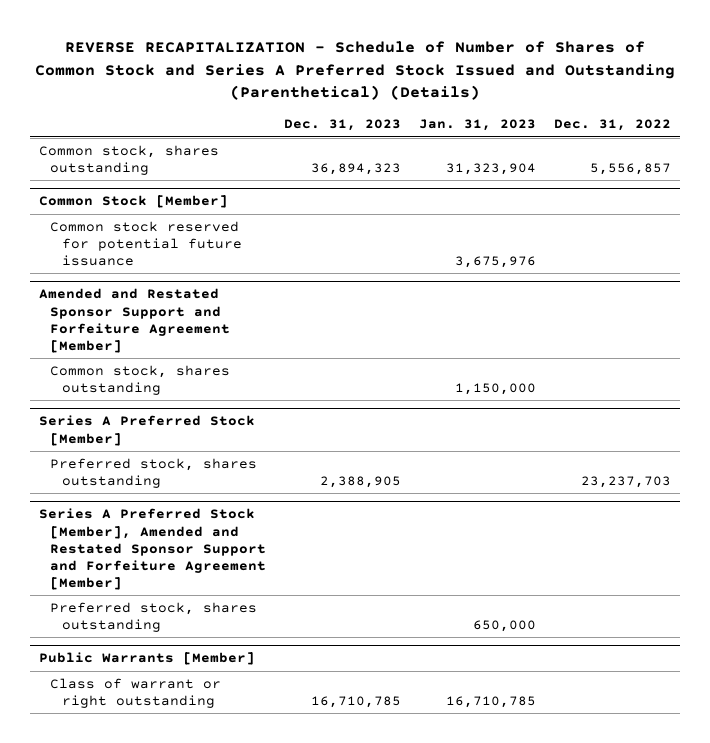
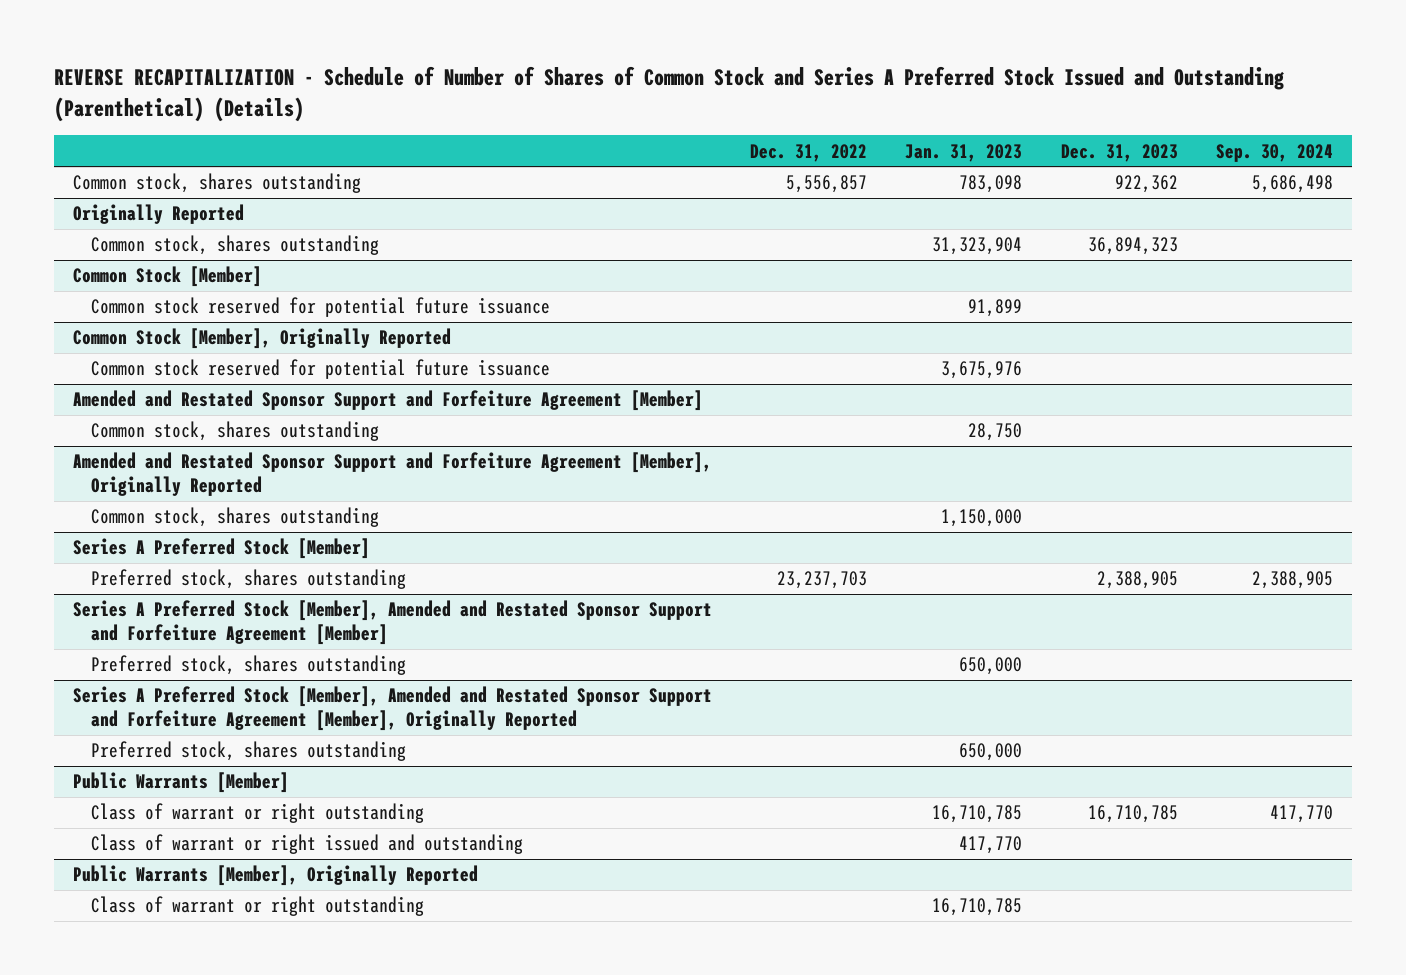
- | Dec. 31, 2023 | Jan. 31, 2023 | Dec. 31, 2022
+ | Dec. 31, 2022 | Jan. 31, 2023 | Dec. 31, 2023 | Sep. 30, 2024
- Common stock, shares outstanding | 36,894,323 | 31,323,904 | 5,556,857
+ Common stock, shares outstanding | 5,556,857 | 783,098 | 922,362 | 5,686,498
+ Originally Reported
+ Common stock, shares outstanding | | 31,323,904 | 36,894,323 |
@ Common Stock [Member]
+ Common stock reserved for potential future issuance | | 91,899 | |
+ Common Stock [Member], Originally Reported
@ Amended and Restated Sponsor Support and Forfeiture Agreement [Member]
+ Common stock, shares outstanding | | 28,750 | |
+ Amended and Restated Sponsor Support and Forfeiture Agreement [Member], Originally Reported
+ Series A Preferred Stock [Member], Amended and Restated Sponsor Support and Forfeiture Agreement [Member], Originally Reported
+ Preferred stock, shares outstanding | | 650,000 | |
@ Public Warrants [Member]
+ Class of warrant or right issued and outstanding | | 417,770 | |
+ Public Warrants [Member], Originally Reported
+ Class of warrant or right outstanding | | 16,710,785 | |

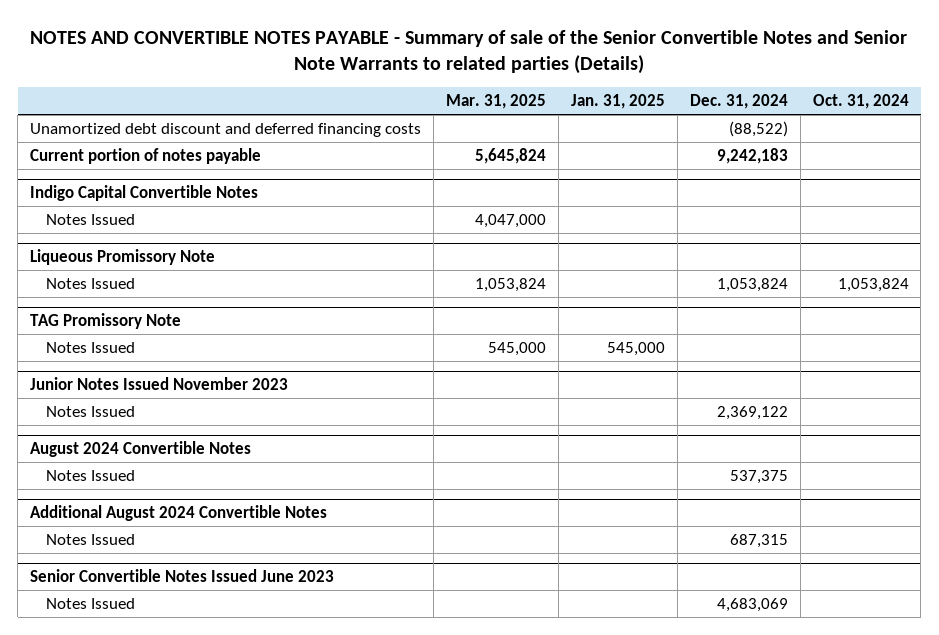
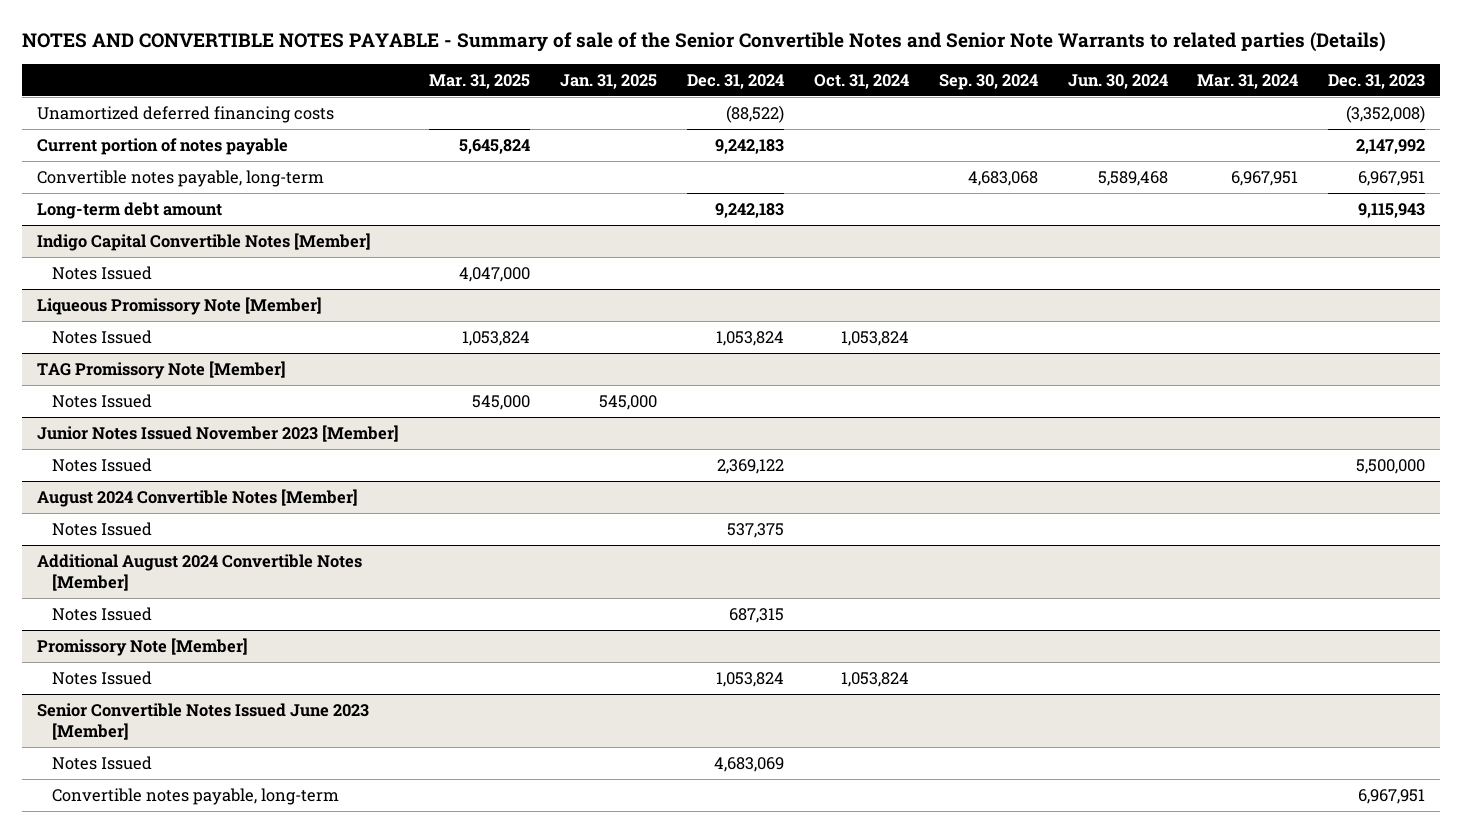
- | Mar. 31, 2025 | Jan. 31, 2025 | Dec. 31, 2024 | Oct. 31, 2024
+ | Mar. 31, 2025 | Jan. 31, 2025 | Dec. 31, 2024 | Oct. 31, 2024 | Sep. 30, 2024 | Jun. 30, 2024 | Mar. 31, 2024 | Dec. 31, 2023
- Unamortized debt discount and deferred financing costs | | | (88,522) |
+ Unamortized deferred financing costs | | | (88,522) | | | | | (3,352,008)
- Indigo Capital Convertible Notes
+ Convertible notes payable, long-term | | | | | 4,683,068 | 5,589,468 | 6,967,951 | 6,967,951
+ Long-term debt amount | | | 9,242,183 | | | | | 9,115,943
+ Indigo Capital Convertible Notes [Member]
- Liqueous Promissory Note
+ Liqueous Promissory Note [Member]
- TAG Promissory Note
+ TAG Promissory Note [Member]
- Junior Notes Issued November 2023
+ Junior Notes Issued November 2023 [Member]
- August 2024 Convertible Notes
+ August 2024 Convertible Notes [Member]
- Additional August 2024 Convertible Notes
+ Additional August 2024 Convertible Notes [Member]
- Senior Convertible Notes Issued June 2023
+ Promissory Note [Member]
+ Notes Issued | | | 1,053,824 | 1,053,824 | | | |
+ Senior Convertible Notes Issued June 2023 [Member]
+ Convertible notes payable, long-term | | | | | | | | 6,967,951

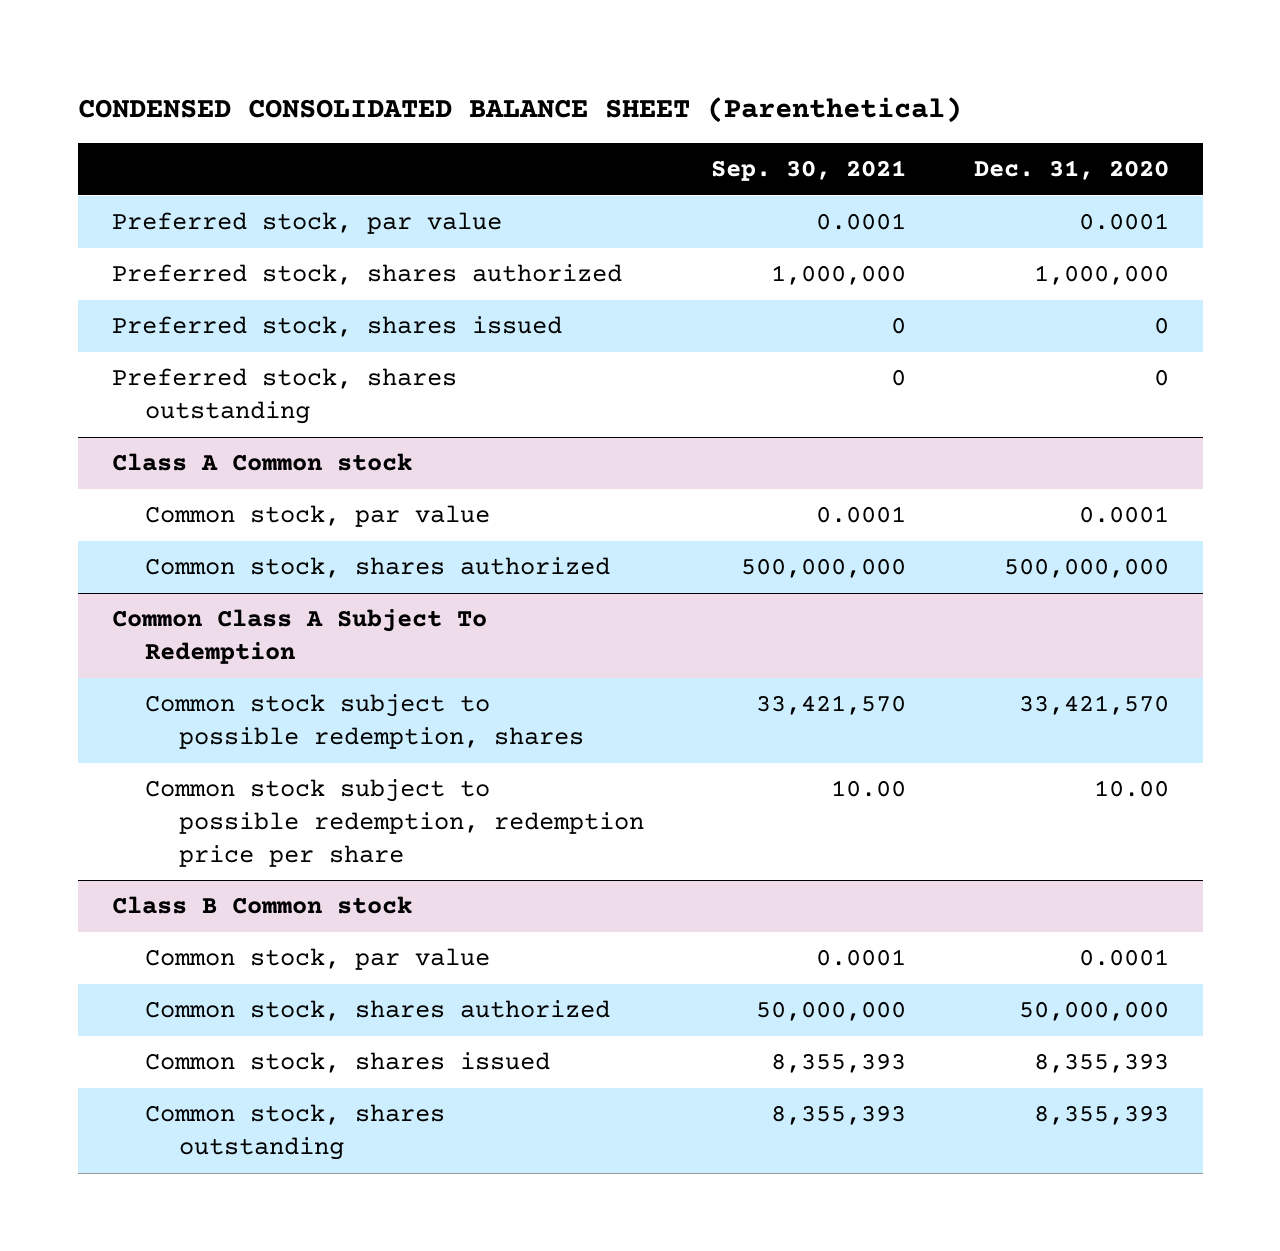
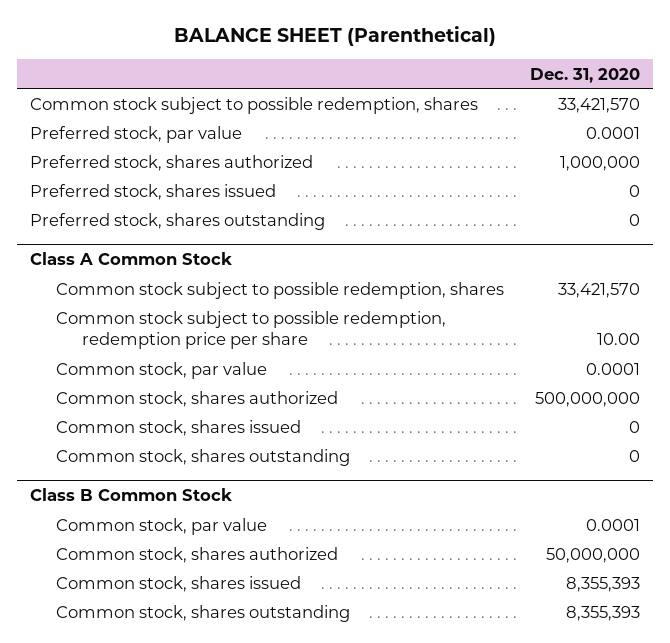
- CONDENSED CONSOLIDATED BALANCE SHEET (Parenthetical)
+ BALANCE SHEET (Parenthetical)
- | Sep. 30, 2021 | Dec. 31, 2020
+ | Dec. 31, 2020
+ Common stock subject to possible redemption, shares | 33,421,570
- Class A Common stock
- Common stock, par value | 0.0001 | 0.0001
- Common stock, shares authorized | 500,000,000 | 500,000,000
- Common Class A Subject To Redemption
+ Class A Common Stock
- Class B Common stock
+ Common stock, shares authorized | 500,000,000
+ Common stock, shares issued | 0
+ Common stock, shares outstanding | 0
+ Class B Common Stock
+ Common stock, par value | 0.0001

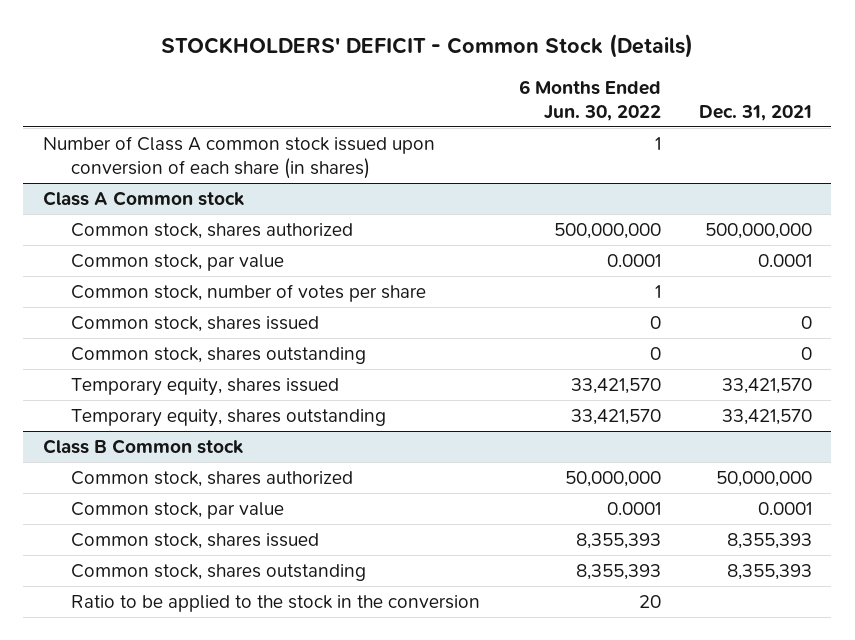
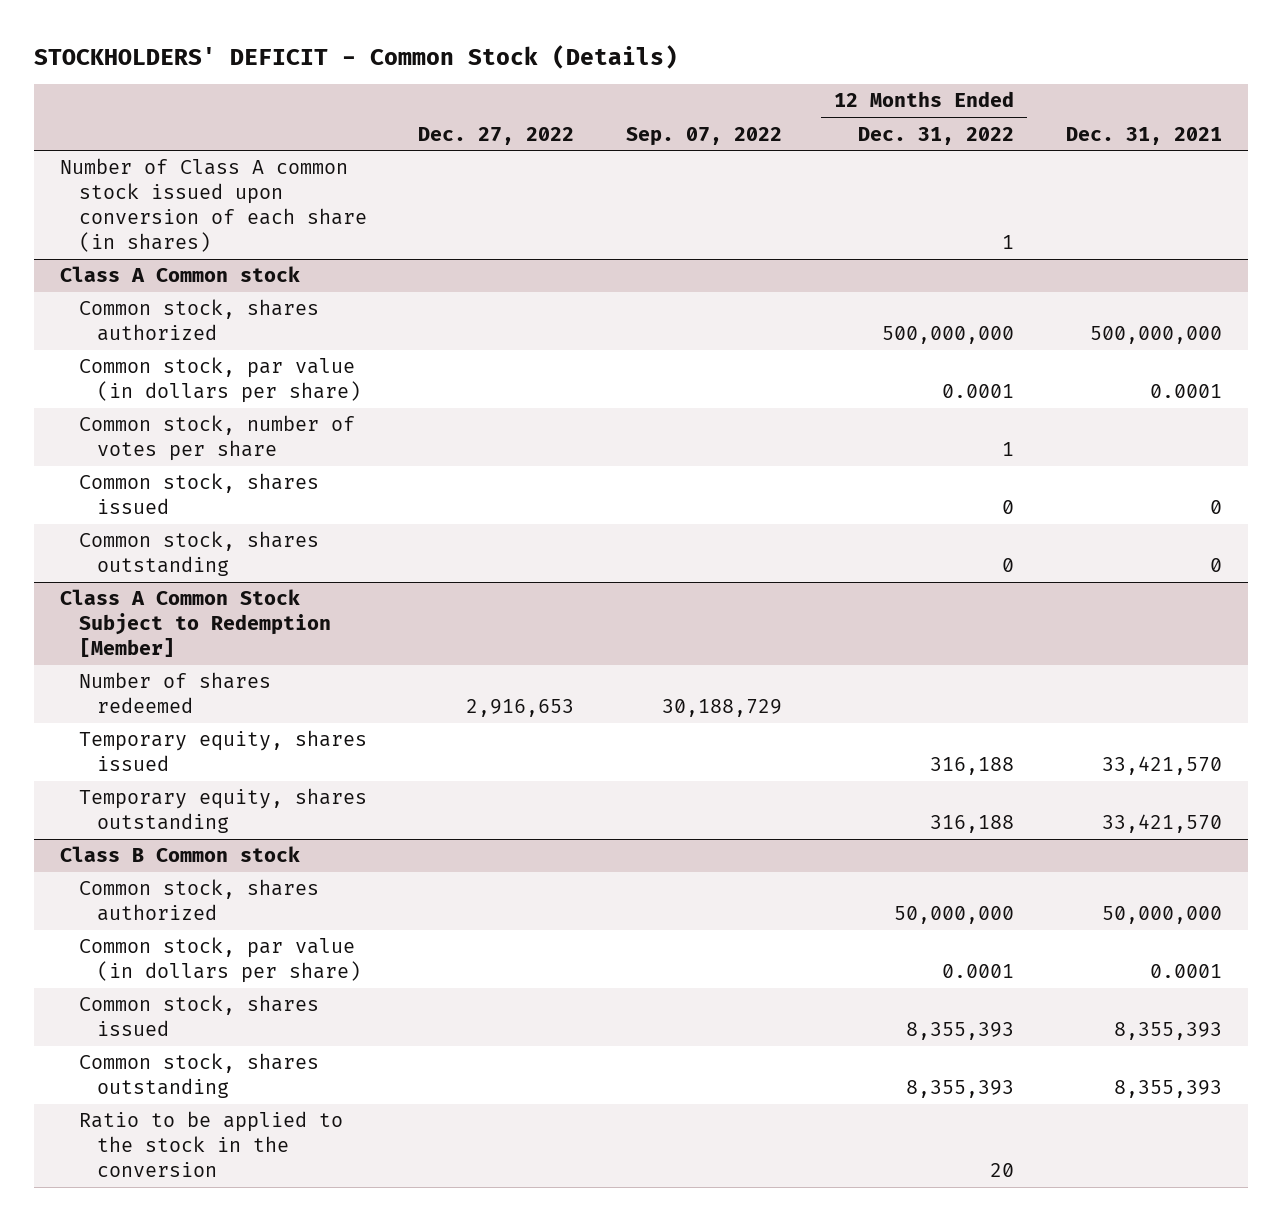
- | 6 Months Ended Jun. 30, 2022 | Dec. 31, 2021
+ | Dec. 27, 2022 | Sep. 07, 2022 | 12 Months Ended Dec. 31, 2022 | Dec. 31, 2021
@ Class A Common stock
- Common stock, par value | 0.0001 | 0.0001
+ Common stock, par value (in dollars per share) | | | 0.0001 | 0.0001
+ Class A Common Stock Subject to Redemption [Member]
+ Number of shares redeemed | 2,916,653 | 30,188,729 | |
@ Class B Common stock
- Common stock, par value | 0.0001 | 0.0001
+ Common stock, par value (in dollars per share) | | | 0.0001 | 0.0001

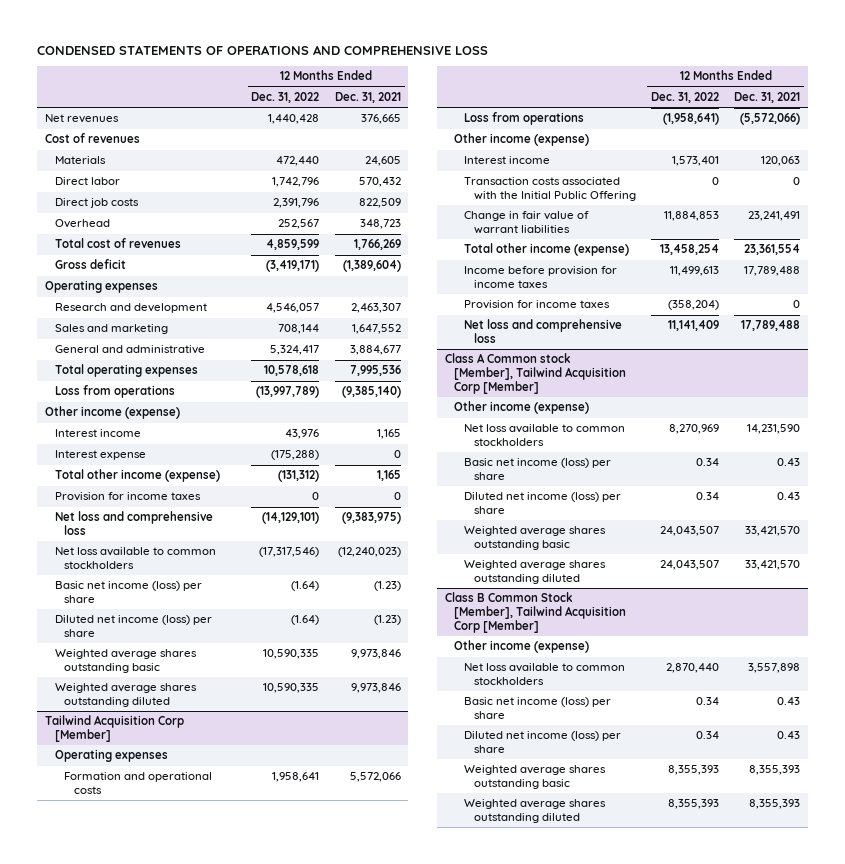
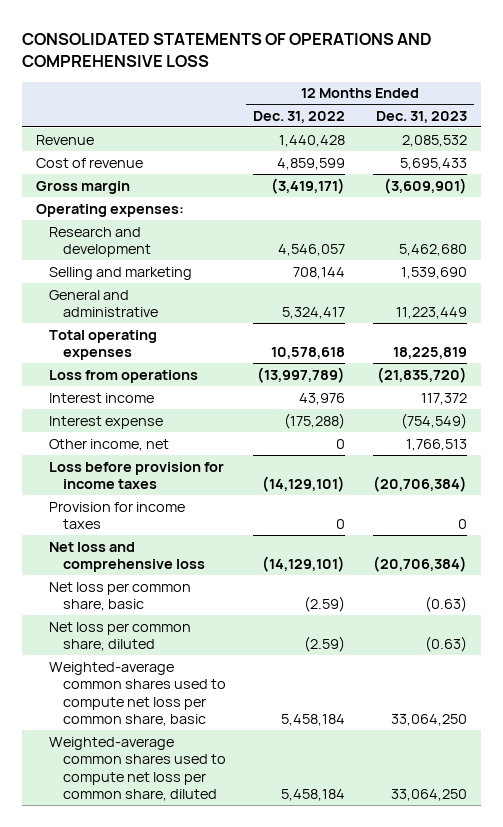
- CONDENSED STATEMENTS OF OPERATIONS AND COMPREHENSIVE LOSS
+ CONSOLIDATED STATEMENTS OF OPERATIONS AND COMPREHENSIVE LOSS
- | 12 Months Ended Dec. 31, 2022 | 12 Months Ended Dec. 31, 2021
+ | 12 Months Ended Dec. 31, 2022 | 12 Months Ended Dec. 31, 2023
- Net revenues | 1,440,428 | 376,665
- Cost of revenues
- Materials | 472,440 | 24,605
- Direct labor | 1,742,796 | 570,432
- Direct job costs | 2,391,796 | 822,509
- Overhead | 252,567 | 348,723
- Total cost of revenues | 4,859,599 | 1,766,269
- Gross deficit | (3,419,171) | (1,389,604)
- Operating expenses
+ Revenue | 1,440,428 | 2,085,532
+ Cost of revenue | 4,859,599 | 5,695,433
+ Gross margin | (3,419,171) | (3,609,901)
+ Operating expenses:
- Sales and marketing | 708,144 | 1,647,552
+ Selling and marketing | 708,144 | 1,539,690
- Other income (expense)
- Total other income (expense) | (131,312) | 1,165
+ Other income, net | 0 | 1,766,513
+ Loss before provision for income taxes | (14,129,101) | (20,706,384)
- Net loss available to common stockholders | (17,317,546) | (12,240,023)
- Basic net income (loss) per share | (1.64) | (1.23)
- Diluted net income (loss) per share | (1.64) | (1.23)
- Weighted average shares outstanding basic | 10,590,335 | 9,973,846
- Weighted average shares outstanding diluted | 10,590,335 | 9,973,846
- Tailwind Acquisition Corp [Member]
- Operating expenses
- Formation and operational costs | 1,958,641 | 5,572,066
- Loss from operations | (1,958,641) | (5,572,066)
- Other income (expense)
- Interest income | 1,573,401 | 120,063
- Transaction costs associated with the Initial Public Offering | 0 | 0
- Change in fair value of warrant liabilities | 11,884,853 | 23,241,491
- Total other income (expense) | 13,458,254 | 23,361,554
- Income before provision for income taxes | 11,499,613 | 17,789,488
- Provision for income taxes | (358,204) | 0
- Net loss and comprehensive loss | 11,141,409 | 17,789,488
- Class A Common stock [Member], Tailwind Acquisition Corp [Member]
- Other income (expense)
- Net loss available to common stockholders | 8,270,969 | 14,231,590
- Basic net income (loss) per share | 0.34 | 0.43
- Diluted net income (loss) per share | 0.34 | 0.43
- Weighted average shares outstanding basic | 24,043,507 | 33,421,570
- Weighted average shares outstanding diluted | 24,043,507 | 33,421,570
- Class B Common Stock [Member], Tailwind Acquisition Corp [Member]
- Other income (expense)
- Net loss available to common stockholders | 2,870,440 | 3,557,898
- Basic net income (loss) per share | 0.34 | 0.43
- Diluted net income (loss) per share | 0.34 | 0.43
- Weighted average shares outstanding basic | 8,355,393 | 8,355,393
- Weighted average shares outstanding diluted | 8,355,393 | 8,355,393
+ Net loss per common share, basic | (2.59) | (0.63)
+ Net loss per common share, diluted | (2.59) | (0.63)
+ Weighted-average common shares used to compute net loss per common share, basic | 5,458,184 | 33,064,250
+ Weighted-average common shares used to compute net loss per common share, diluted | 5,458,184 | 33,064,250

